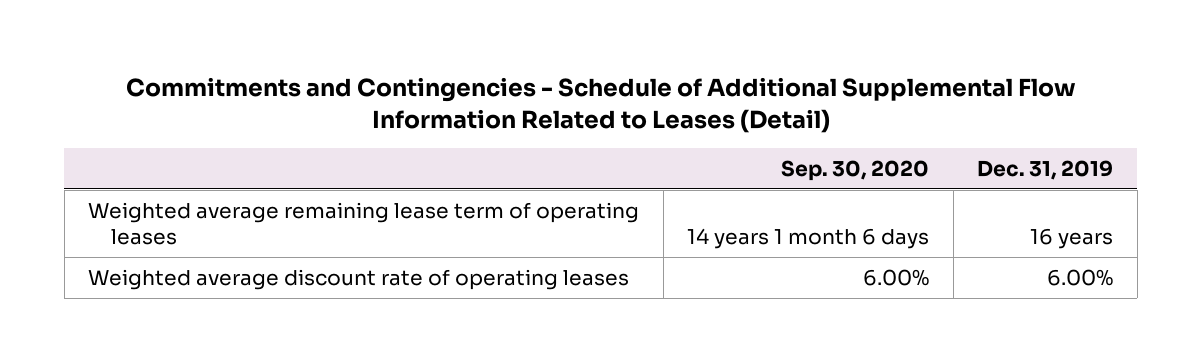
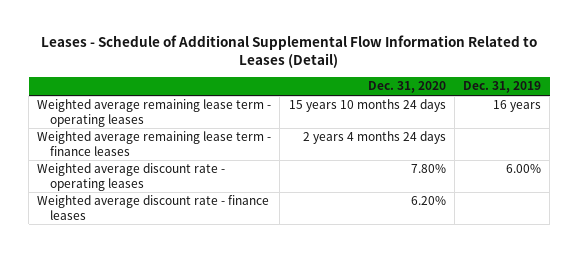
- Commitments and Contingencies - Schedule of Additional Supplemental Flow Information Related to Leases (Detail)
+ Leases - Schedule of Additional Supplemental Flow Information Related to Leases (Detail)
- | Sep. 30, 2020 | Dec. 31, 2019
+ | Dec. 31, 2020 | Dec. 31, 2019
- Weighted average remaining lease term of operating leases | 14 years 1 month 6 days | 16 years
- Weighted average discount rate of operating leases | 6.00% | 6.00%
+ Weighted average remaining lease term - operating leases | 15 years 10 months 24 days | 16 years
+ Weighted average remaining lease term - finance leases | 2 years 4 months 24 days |
+ Weighted average discount rate - operating leases | 7.80% | 6.00%
+ Weighted average discount rate - finance leases | 6.20% |

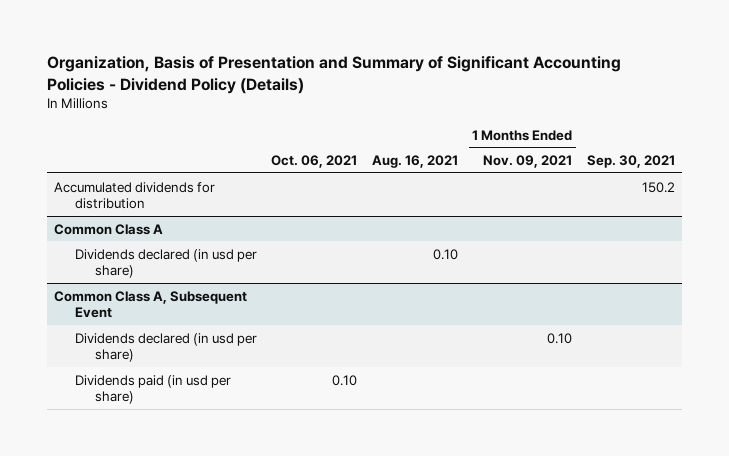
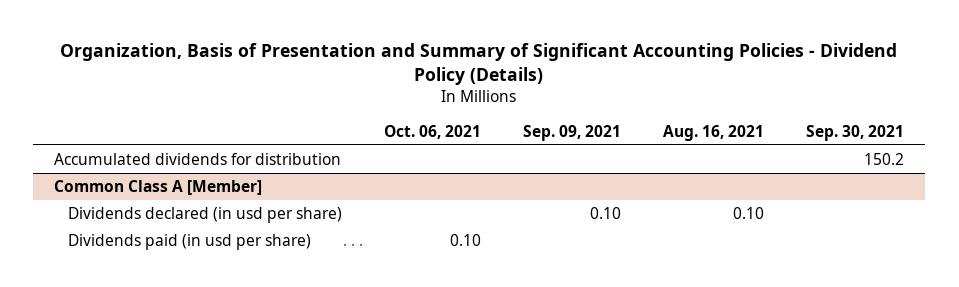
- | Oct. 06, 2021 | Aug. 16, 2021 | 1 Months Ended Nov. 09, 2021 | Sep. 30, 2021
+ | Oct. 06, 2021 | Sep. 09, 2021 | Aug. 16, 2021 | Sep. 30, 2021
- Common Class A
+ Common Class A [Member]
- Common Class A, Subsequent Event
- Dividends declared (in usd per share) | | | 0.10 |
- Dividends paid (in usd per share) | 0.10 | | |
+ Dividends paid (in usd per share) | 0.10 | | |

